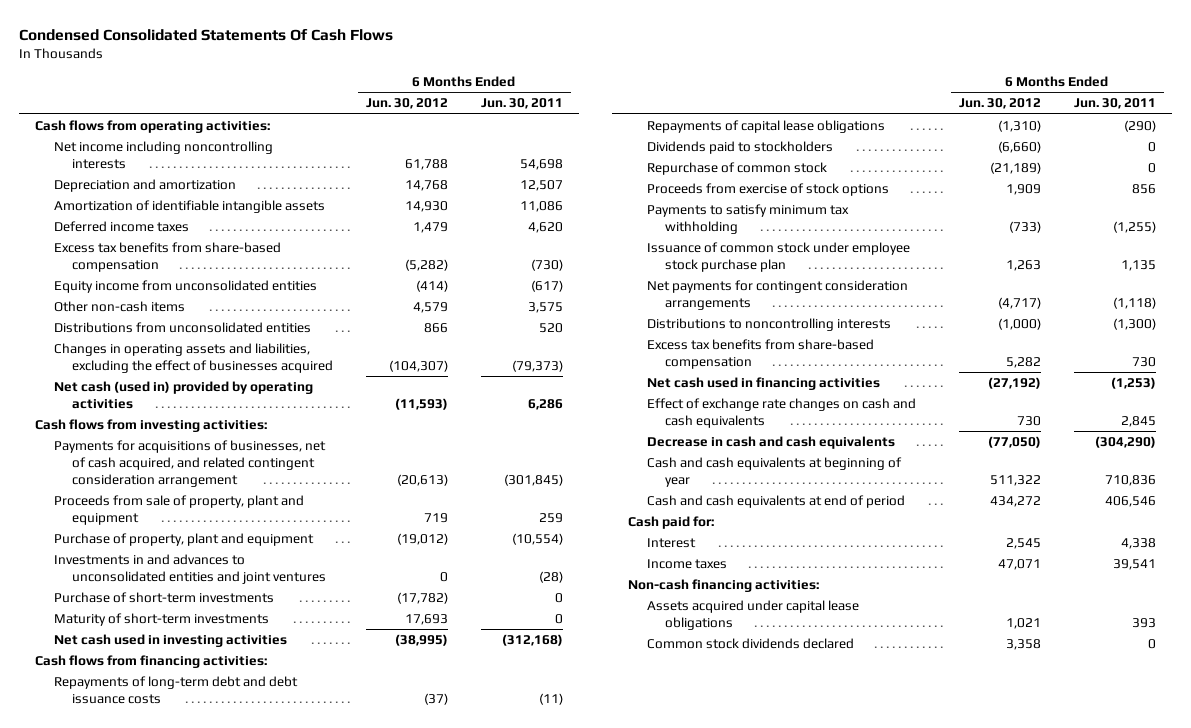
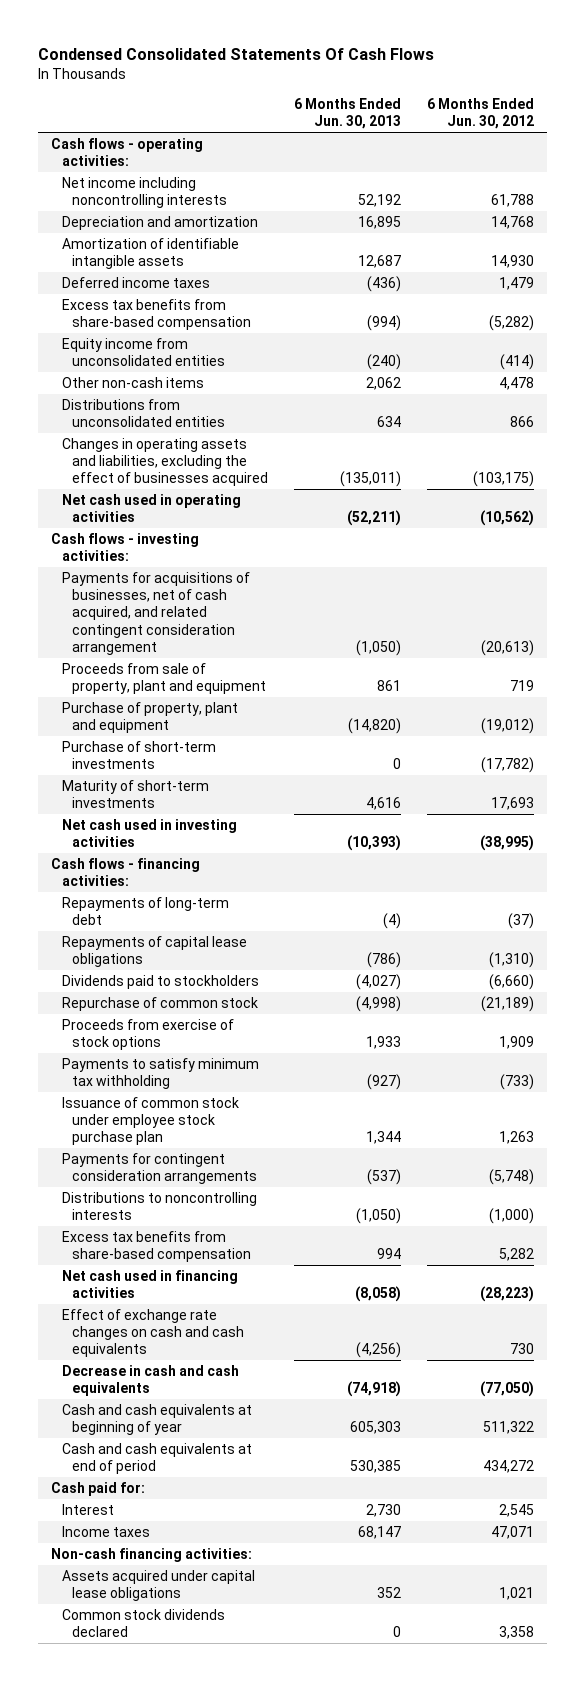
- | 6 Months Ended Jun. 30, 2012 | 6 Months Ended Jun. 30, 2011
+ | 6 Months Ended Jun. 30, 2013 | 6 Months Ended Jun. 30, 2012
- Cash flows from operating activities:
+ Cash flows - operating activities:
- Other non-cash items | 4,579 | 3,575
+ Other non-cash items | 2,062 | 4,478
- Changes in operating assets and liabilities, excluding the effect of businesses acquired | (104,307) | (79,373)
- Net cash (used in) provided by operating activities | (11,593) | 6,286
- Cash flows from investing activities:
+ Changes in operating assets and liabilities, excluding the effect of businesses acquired | (135,011) | (103,175)
+ Net cash used in operating activities | (52,211) | (10,562)
+ Cash flows - investing activities:
- Investments in and advances to unconsolidated entities and joint ventures | 0 | (28)
- Cash flows from financing activities:
- Repayments of long-term debt and debt issuance costs | (37) | (11)
+ Cash flows - financing activities:
+ Repayments of long-term debt | (4) | (37)
- Net payments for contingent consideration arrangements | (4,717) | (1,118)
+ Payments for contingent consideration arrangements | (537) | (5,748)
- Net cash used in financing activities | (27,192) | (1,253)
+ Net cash used in financing activities | (8,058) | (28,223)

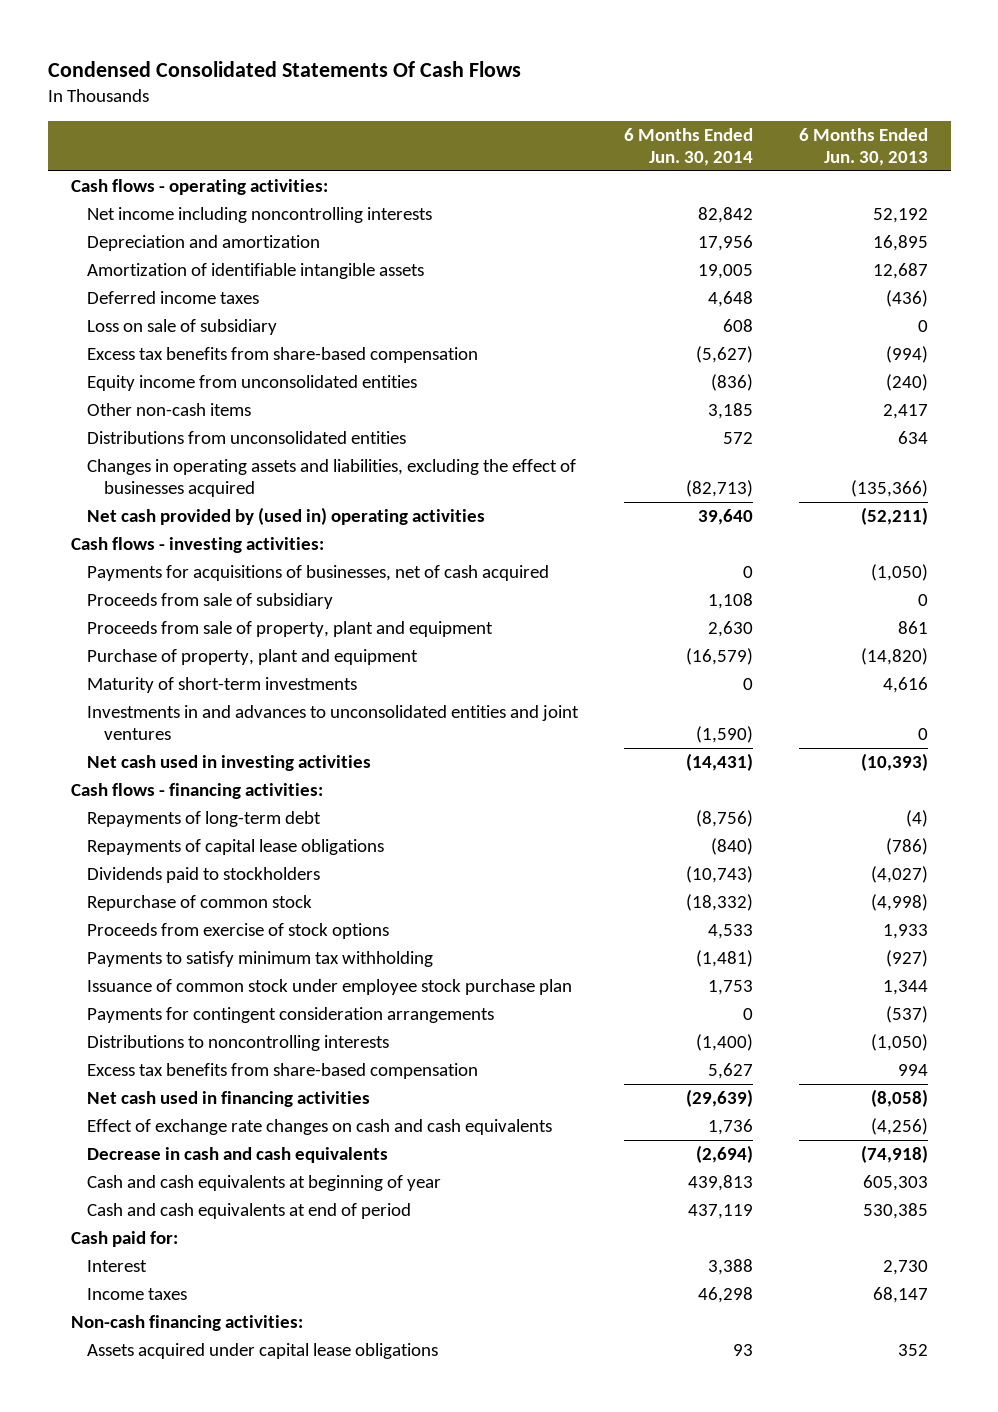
- | 6 Months Ended Jun. 30, 2013 | 6 Months Ended Jun. 30, 2012
+ | 6 Months Ended Jun. 30, 2014 | 6 Months Ended Jun. 30, 2013
+ Loss on sale of subsidiary | 608 | 0
- Other non-cash items | 2,062 | 4,478
+ Other non-cash items | 3,185 | 2,417
- Changes in operating assets and liabilities, excluding the effect of businesses acquired | (135,011) | (103,175)
- Net cash used in operating activities | (52,211) | (10,562)
+ Changes in operating assets and liabilities, excluding the effect of businesses acquired | (82,713) | (135,366)
+ Net cash provided by (used in) operating activities | 39,640 | (52,211)
- Payments for acquisitions of businesses, net of cash acquired, and related contingent consideration arrangement | (1,050) | (20,613)
+ Payments for acquisitions of businesses, net of cash acquired | 0 | (1,050)
+ Proceeds from sale of subsidiary | 1,108 | 0
- Purchase of short-term investments | 0 | (17,782)
+ Investments in and advances to unconsolidated entities and joint ventures | (1,590) | 0
- Common stock dividends declared | 0 | 3,358

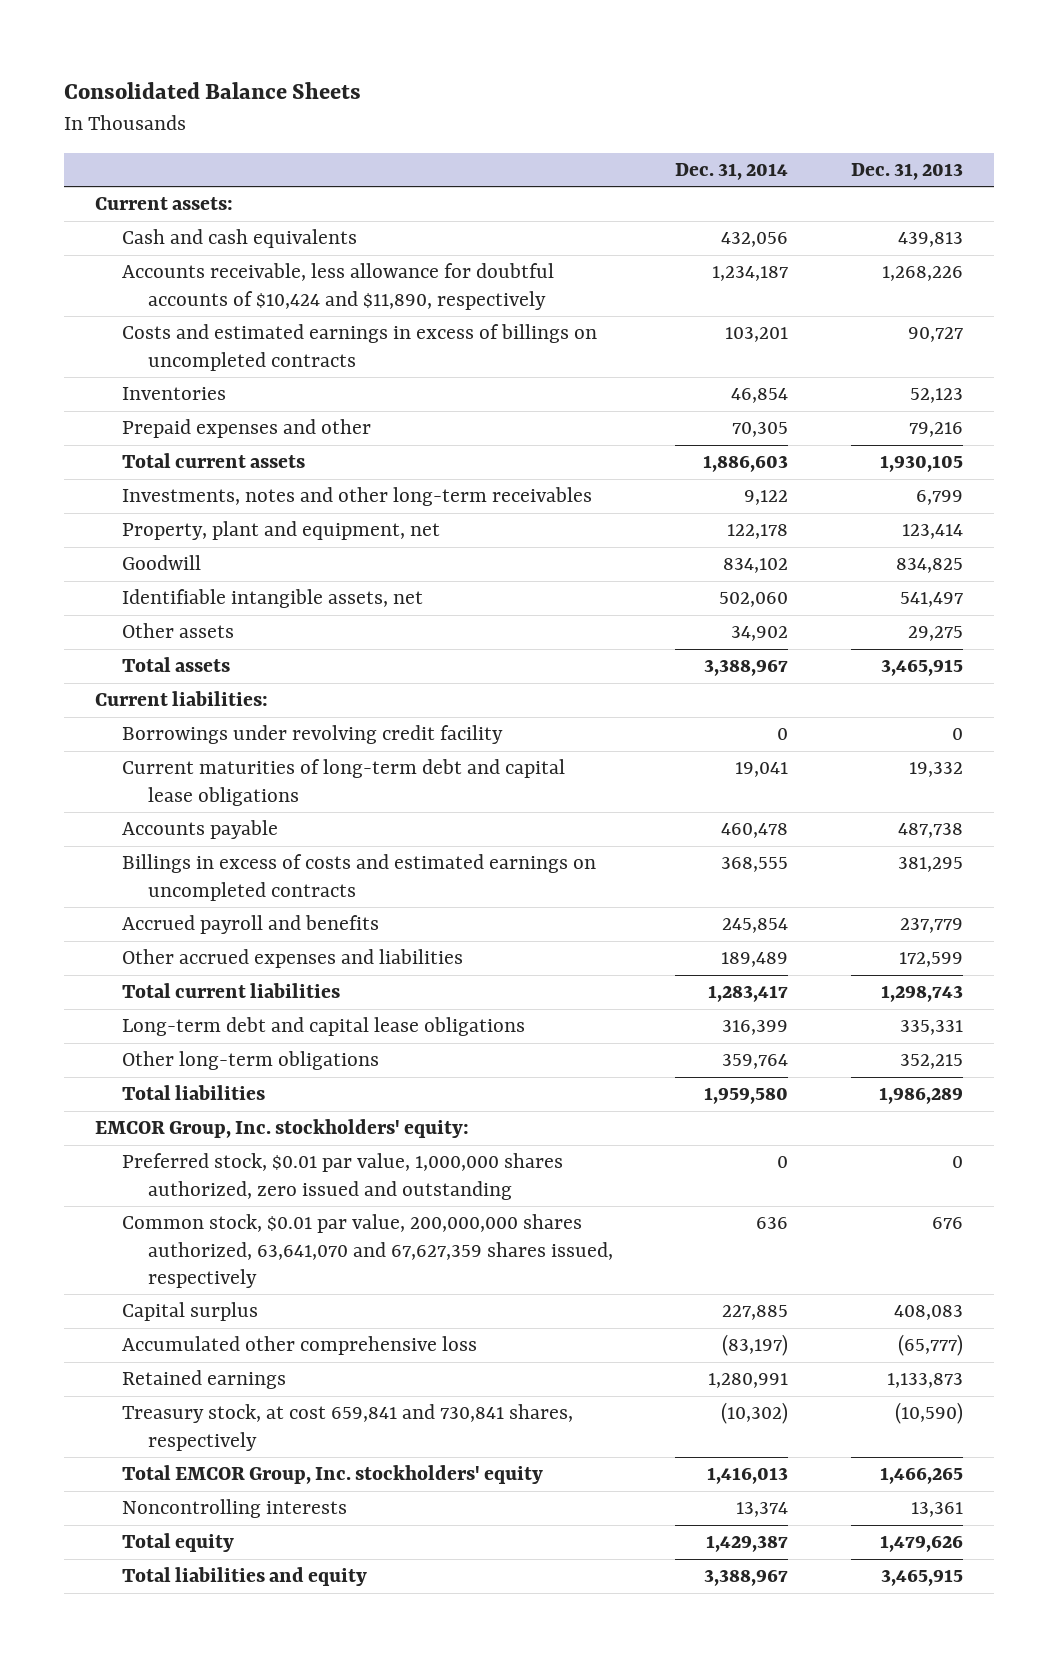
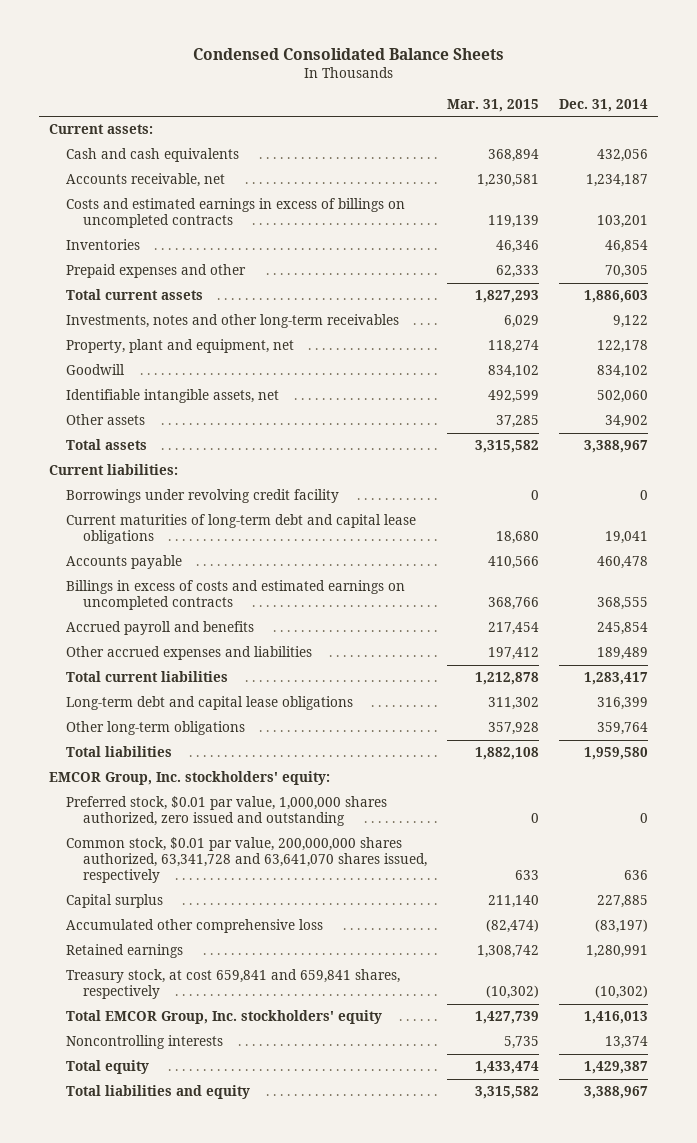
- Consolidated Balance Sheets
+ Condensed Consolidated Balance Sheets
- | Dec. 31, 2014 | Dec. 31, 2013
+ | Mar. 31, 2015 | Dec. 31, 2014
- Accounts receivable, less allowance for doubtful accounts of $10,424 and $11,890, respectively | 1,234,187 | 1,268,226
+ Accounts receivable, net | 1,230,581 | 1,234,187
- Common stock, $0.01 par value, 200,000,000 shares authorized, 63,641,070 and 67,627,359 shares issued, respectively | 636 | 676
+ Common stock, $0.01 par value, 200,000,000 shares authorized, 63,341,728 and 63,641,070 shares issued, respectively | 633 | 636
- Treasury stock, at cost 659,841 and 730,841 shares, respectively | (10,302) | (10,590)
+ Treasury stock, at cost 659,841 and 659,841 shares, respectively | (10,302) | (10,302)

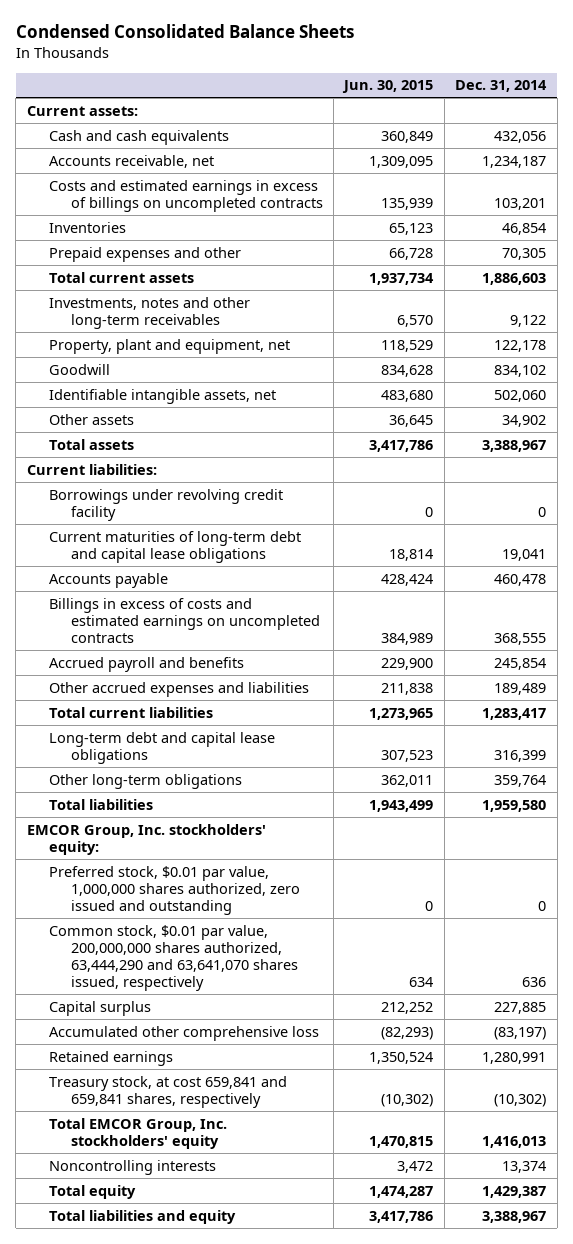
- | Mar. 31, 2015 | Dec. 31, 2014
+ | Jun. 30, 2015 | Dec. 31, 2014
- Common stock, $0.01 par value, 200,000,000 shares authorized, 63,341,728 and 63,641,070 shares issued, respectively | 633 | 636
+ Common stock, $0.01 par value, 200,000,000 shares authorized, 63,444,290 and 63,641,070 shares issued, respectively | 634 | 636

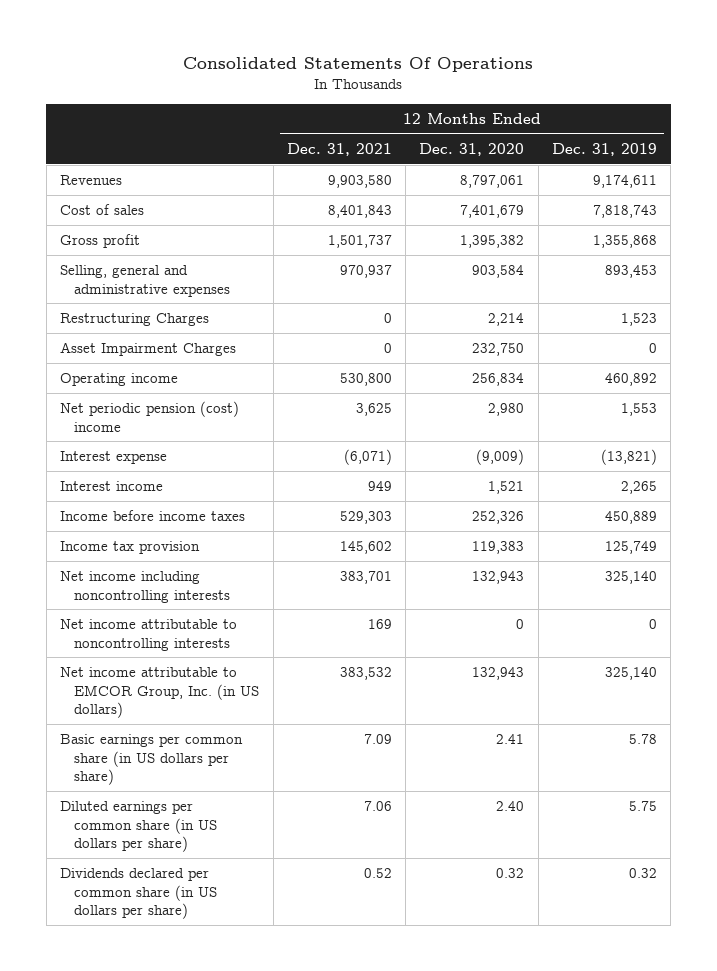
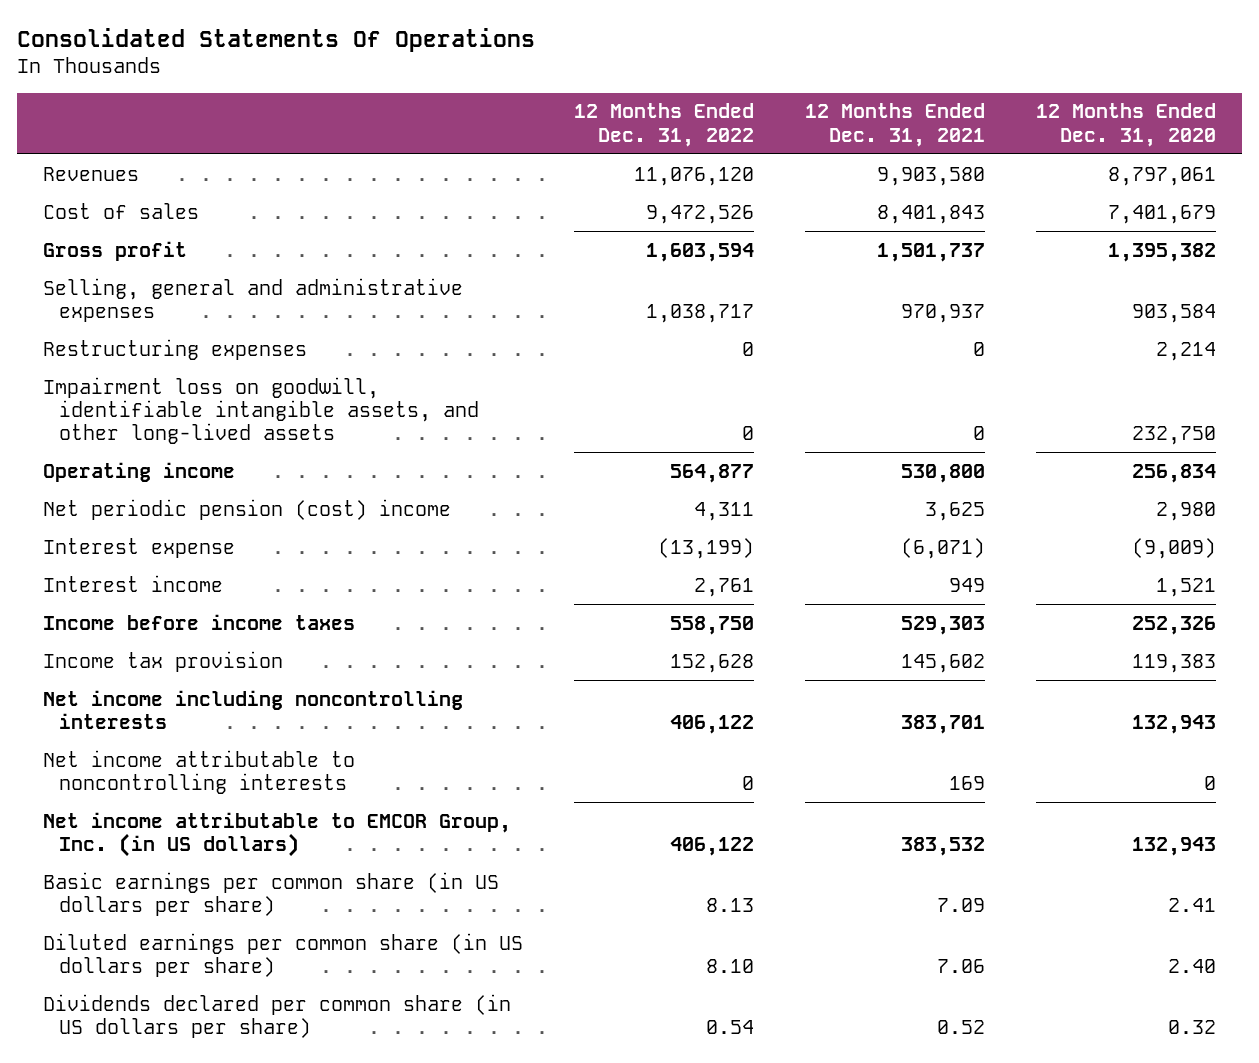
- | 12 Months Ended Dec. 31, 2021 | 12 Months Ended Dec. 31, 2020 | 12 Months Ended Dec. 31, 2019
+ | 12 Months Ended Dec. 31, 2022 | 12 Months Ended Dec. 31, 2021 | 12 Months Ended Dec. 31, 2020
- Restructuring Charges | 0 | 2,214 | 1,523
- Asset Impairment Charges | 0 | 232,750 | 0
+ Restructuring expenses | 0 | 0 | 2,214
+ Impairment loss on goodwill, identifiable intangible assets, and other long-lived assets | 0 | 0 | 232,750

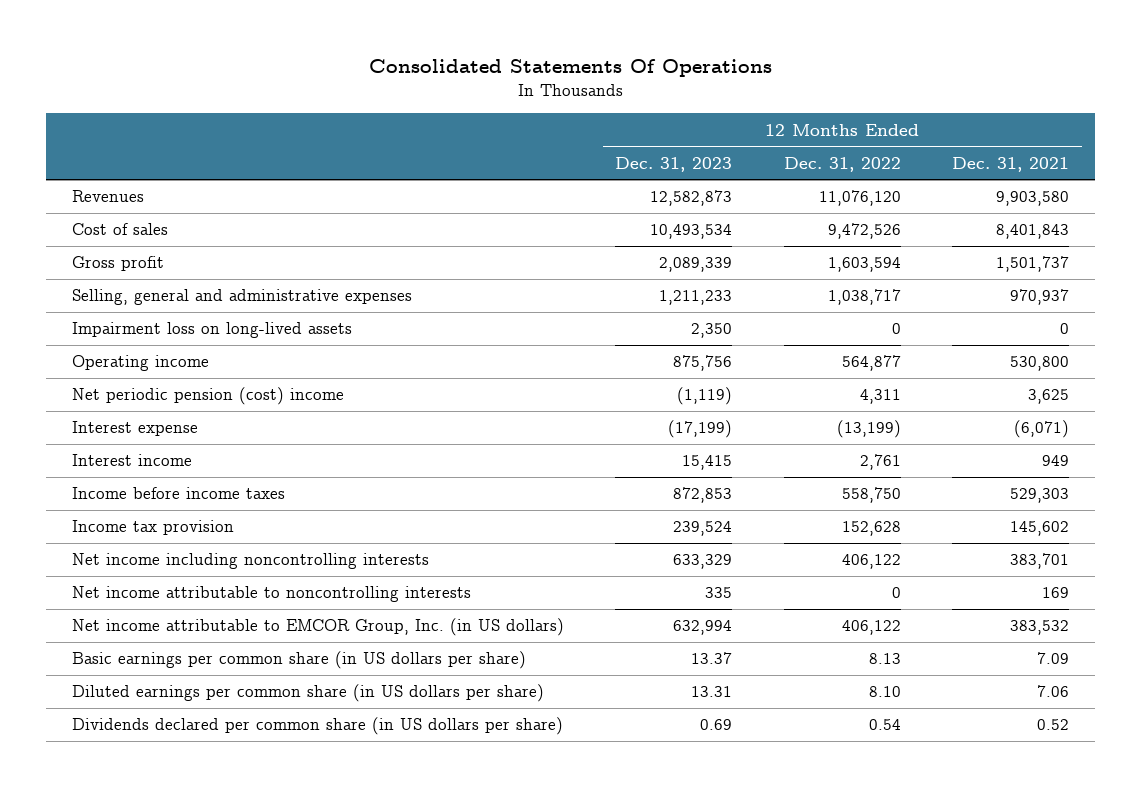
- | 12 Months Ended Dec. 31, 2022 | 12 Months Ended Dec. 31, 2021 | 12 Months Ended Dec. 31, 2020
+ | 12 Months Ended Dec. 31, 2023 | 12 Months Ended Dec. 31, 2022 | 12 Months Ended Dec. 31, 2021
- Restructuring expenses | 0 | 0 | 2,214
- Impairment loss on goodwill, identifiable intangible assets, and other long-lived assets | 0 | 0 | 232,750
+ Impairment loss on long-lived assets | 2,350 | 0 | 0

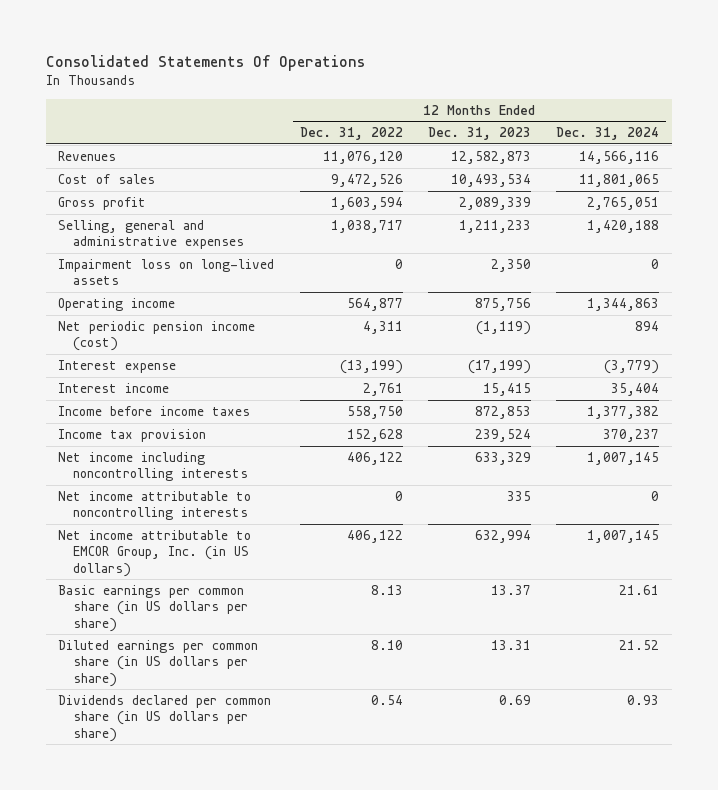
- | 12 Months Ended Dec. 31, 2023 | 12 Months Ended Dec. 31, 2022 | 12 Months Ended Dec. 31, 2021
+ | 12 Months Ended Dec. 31, 2022 | 12 Months Ended Dec. 31, 2023 | 12 Months Ended Dec. 31, 2024
- Net periodic pension (cost) income | (1,119) | 4,311 | 3,625
+ Net periodic pension income (cost) | 4,311 | (1,119) | 894

